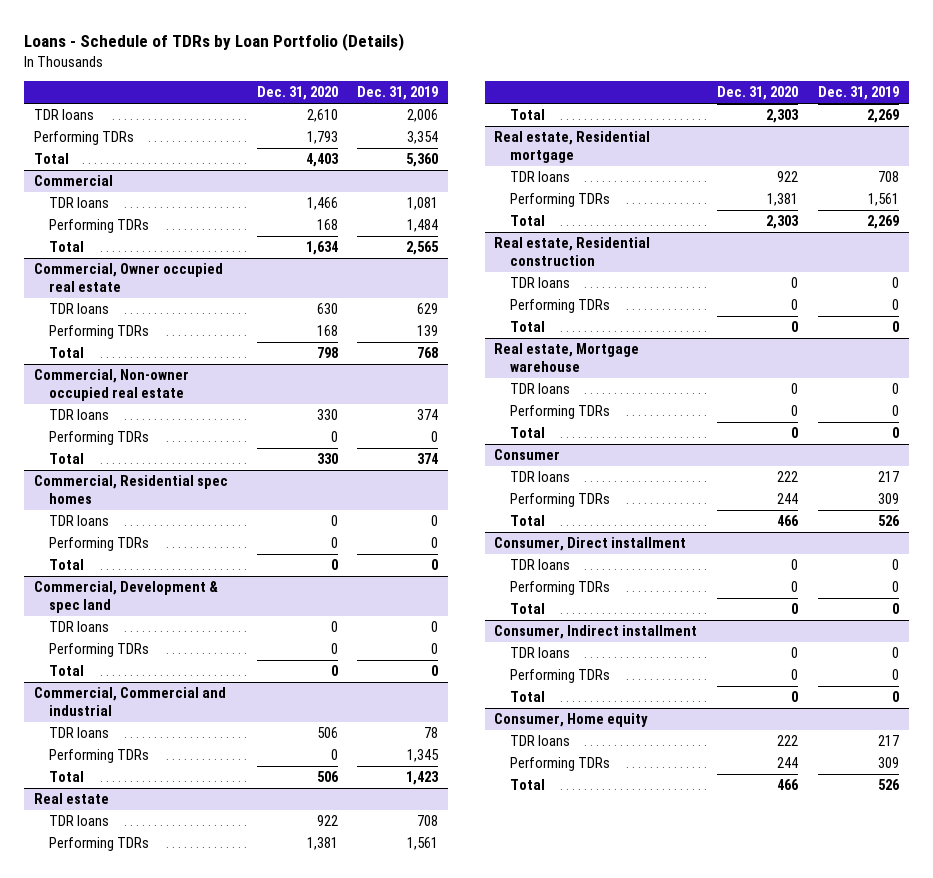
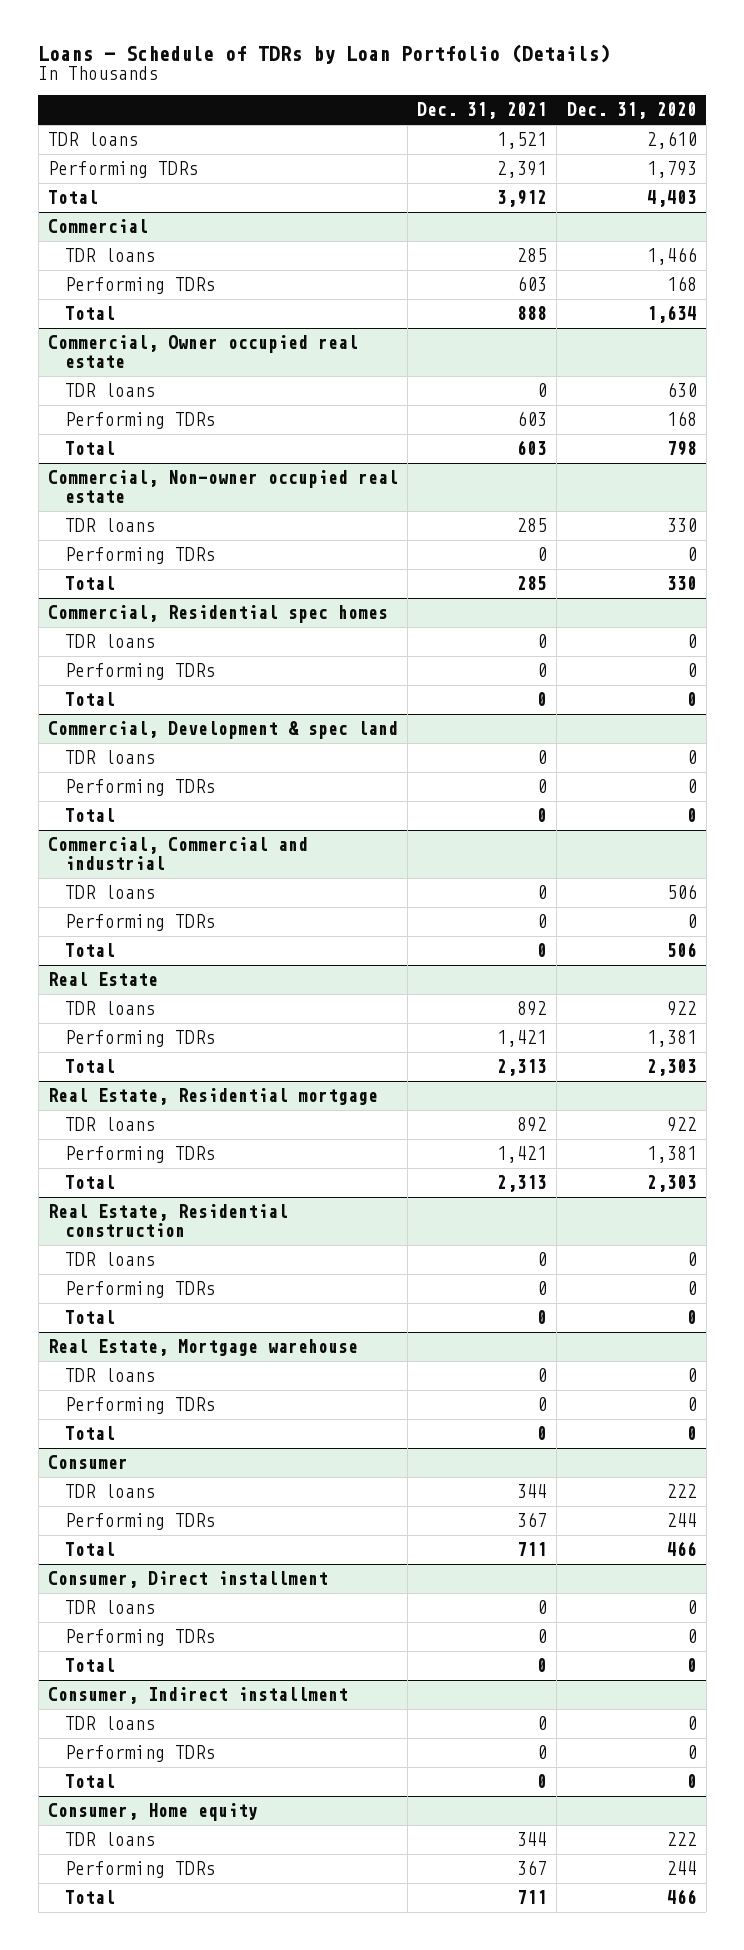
- | Dec. 31, 2020 | Dec. 31, 2019
+ | Dec. 31, 2021 | Dec. 31, 2020
- Real estate
+ Real Estate
- Real estate, Residential mortgage
+ Real Estate, Residential mortgage
- Real estate, Residential construction
+ Real Estate, Residential construction
- Real estate, Mortgage warehouse
+ Real Estate, Mortgage warehouse

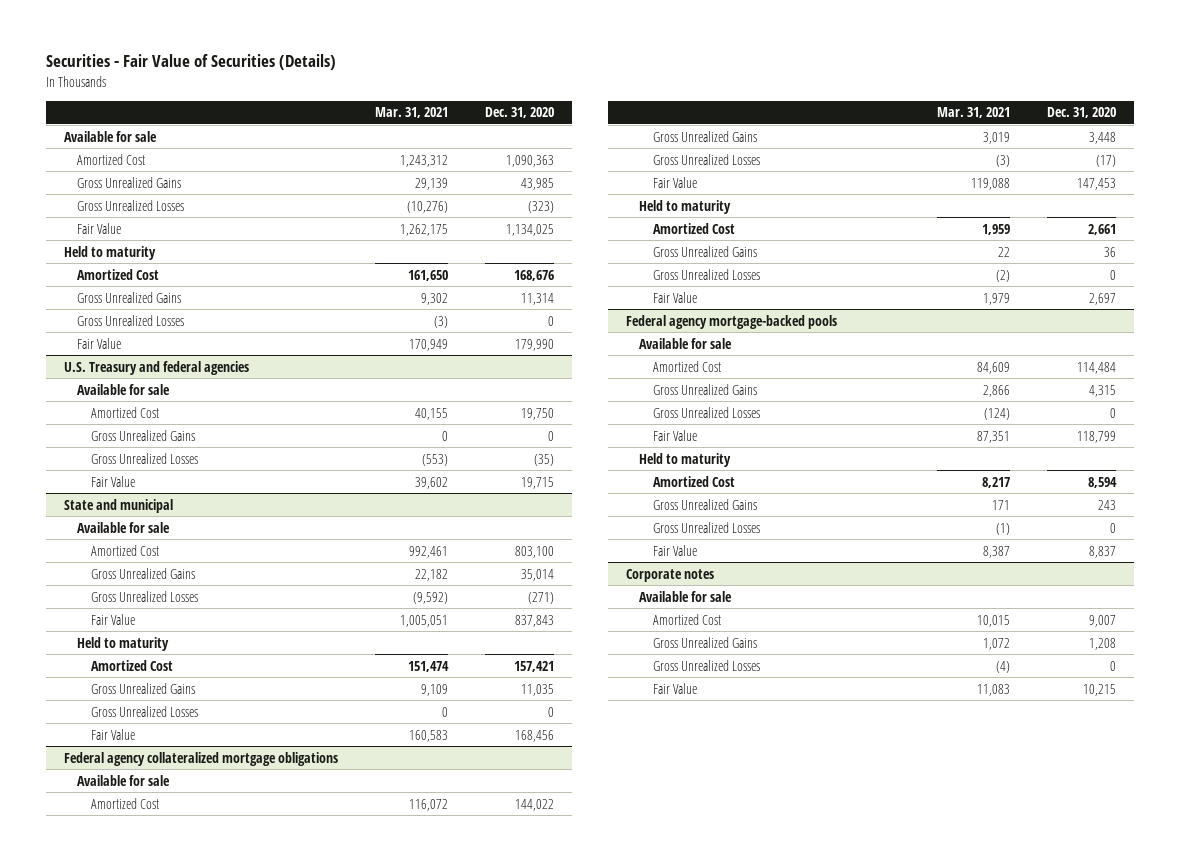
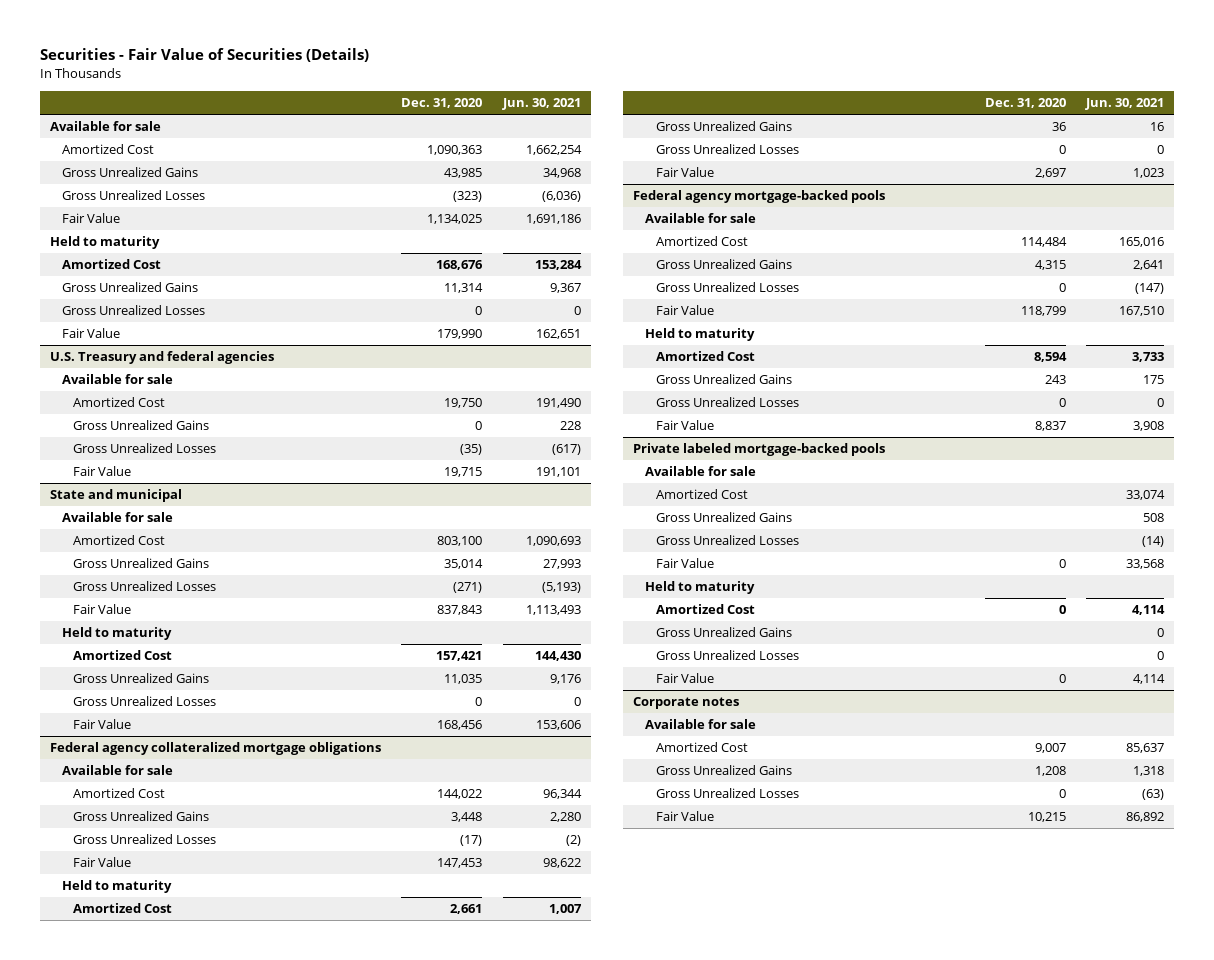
- | Mar. 31, 2021 | Dec. 31, 2020
+ | Dec. 31, 2020 | Jun. 30, 2021
+ Private labeled mortgage-backed pools
+ Available for sale
+ Amortized Cost | | 33,074
+ Gross Unrealized Gains | | 508
+ Gross Unrealized Losses | | (14)
+ Fair Value | 0 | 33,568
+ Held to maturity
+ Amortized Cost | 0 | 4,114
+ Gross Unrealized Gains | | 0
+ Gross Unrealized Losses | | 0
+ Fair Value | 0 | 4,114

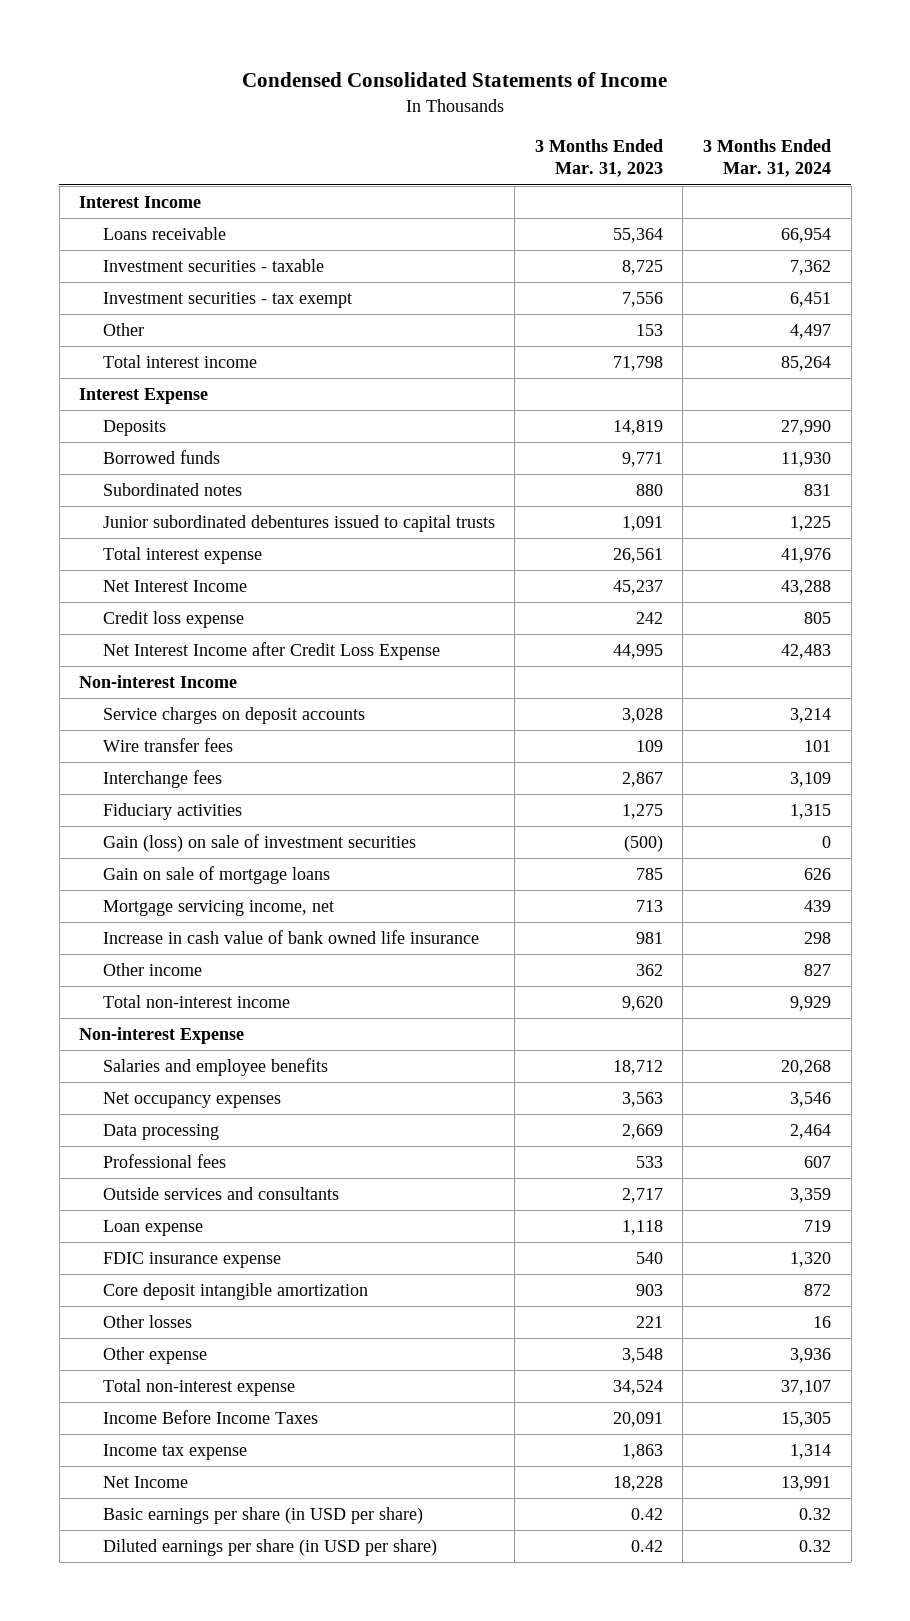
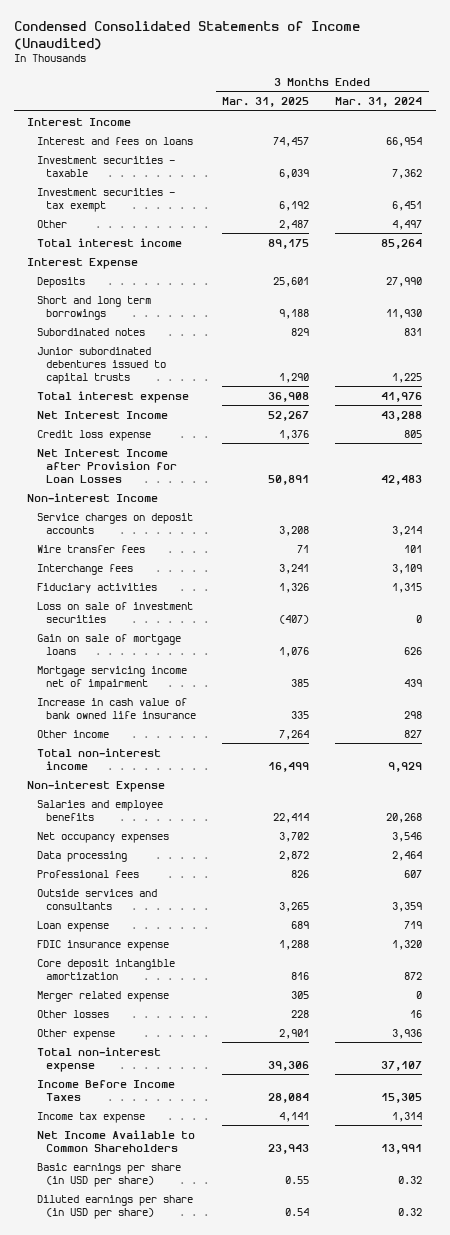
- Condensed Consolidated Statements of Income
+ Condensed Consolidated Statements of Income (Unaudited)
- | 3 Months Ended Mar. 31, 2023 | 3 Months Ended Mar. 31, 2024
+ | 3 Months Ended Mar. 31, 2025 | 3 Months Ended Mar. 31, 2024
- Loans receivable | 55,364 | 66,954
+ Interest and fees on loans | 74,457 | 66,954
- Borrowed funds | 9,771 | 11,930
+ Short and long term borrowings | 9,188 | 11,930
- Net Interest Income after Credit Loss Expense | 44,995 | 42,483
+ Net Interest Income after Provision for Loan Losses | 50,891 | 42,483
- Gain (loss) on sale of investment securities | (500) | 0
+ Loss on sale of investment securities | (407) | 0
- Mortgage servicing income, net | 713 | 439
+ Mortgage servicing income net of impairment | 385 | 439
+ Merger related expense | 305 | 0
- Net Income | 18,228 | 13,991
+ Net Income Available to Common Shareholders | 23,943 | 13,991

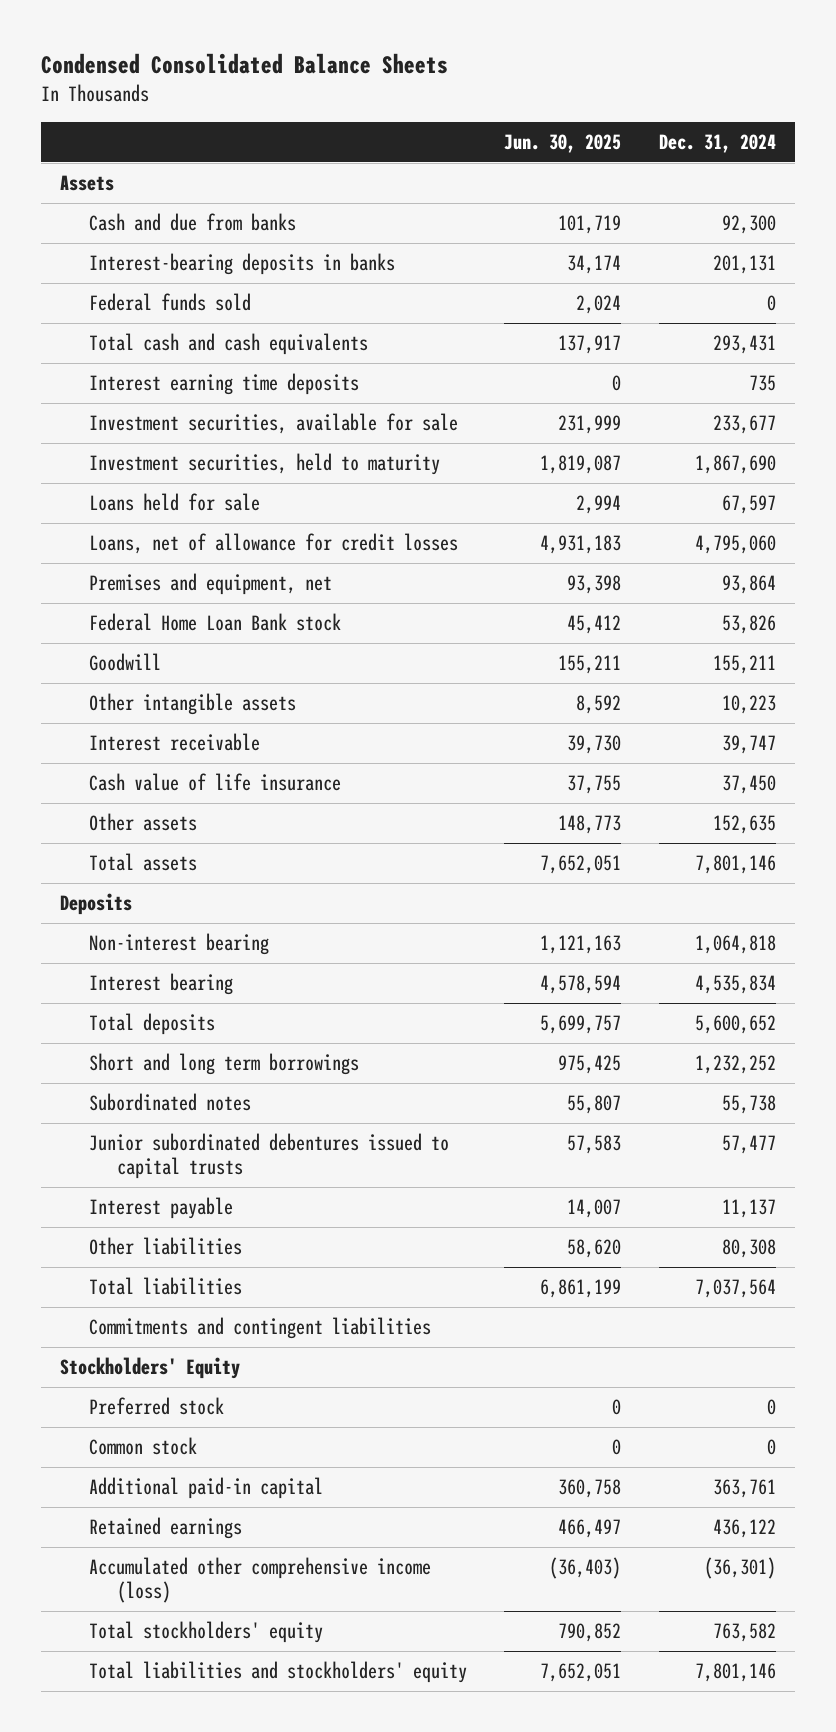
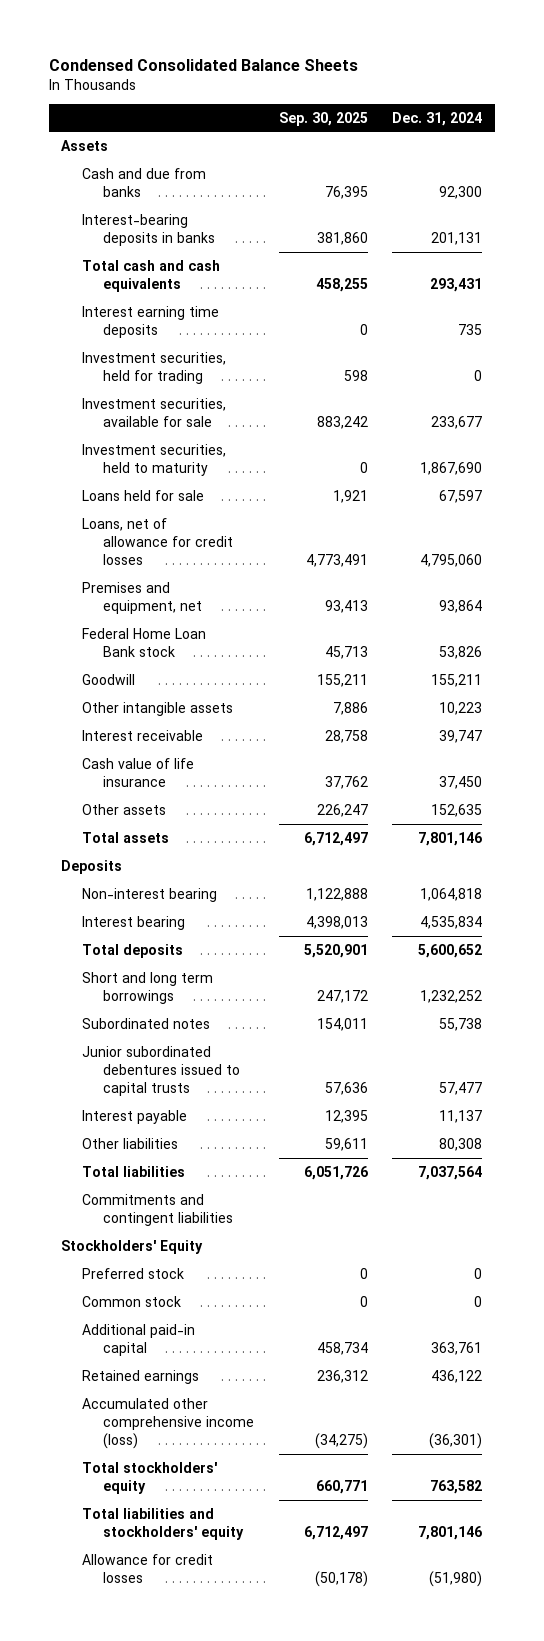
- | Jun. 30, 2025 | Dec. 31, 2024
+ | Sep. 30, 2025 | Dec. 31, 2024
- Federal funds sold | 2,024 | 0
+ Investment securities, held for trading | 598 | 0
+ Allowance for credit losses | (50,178) | (51,980)

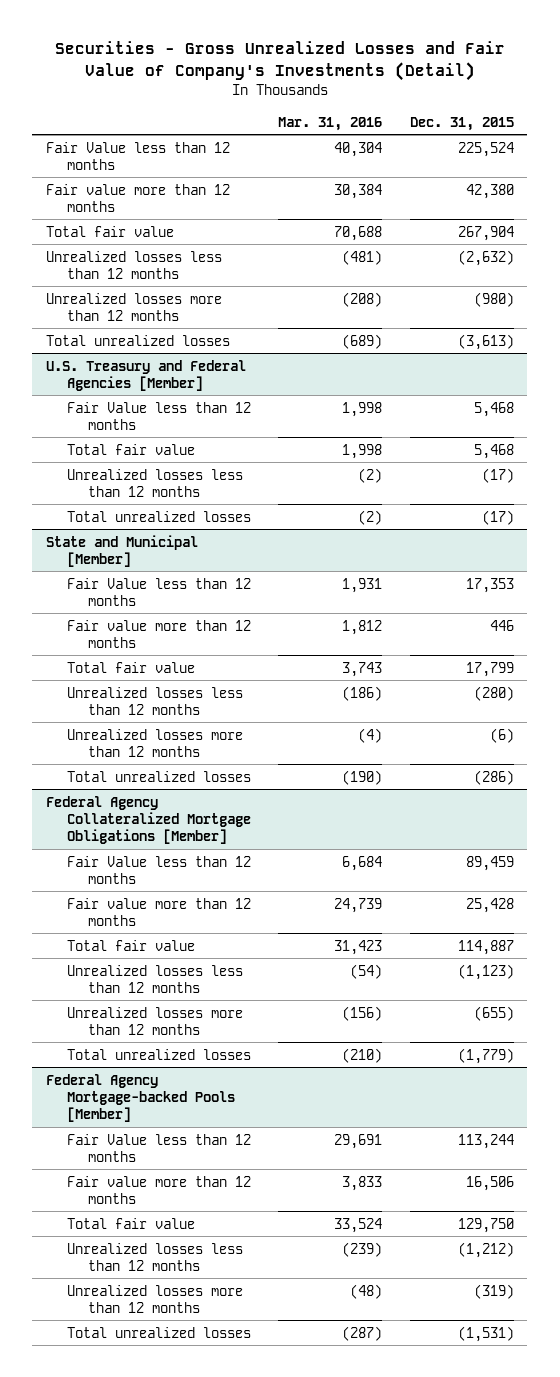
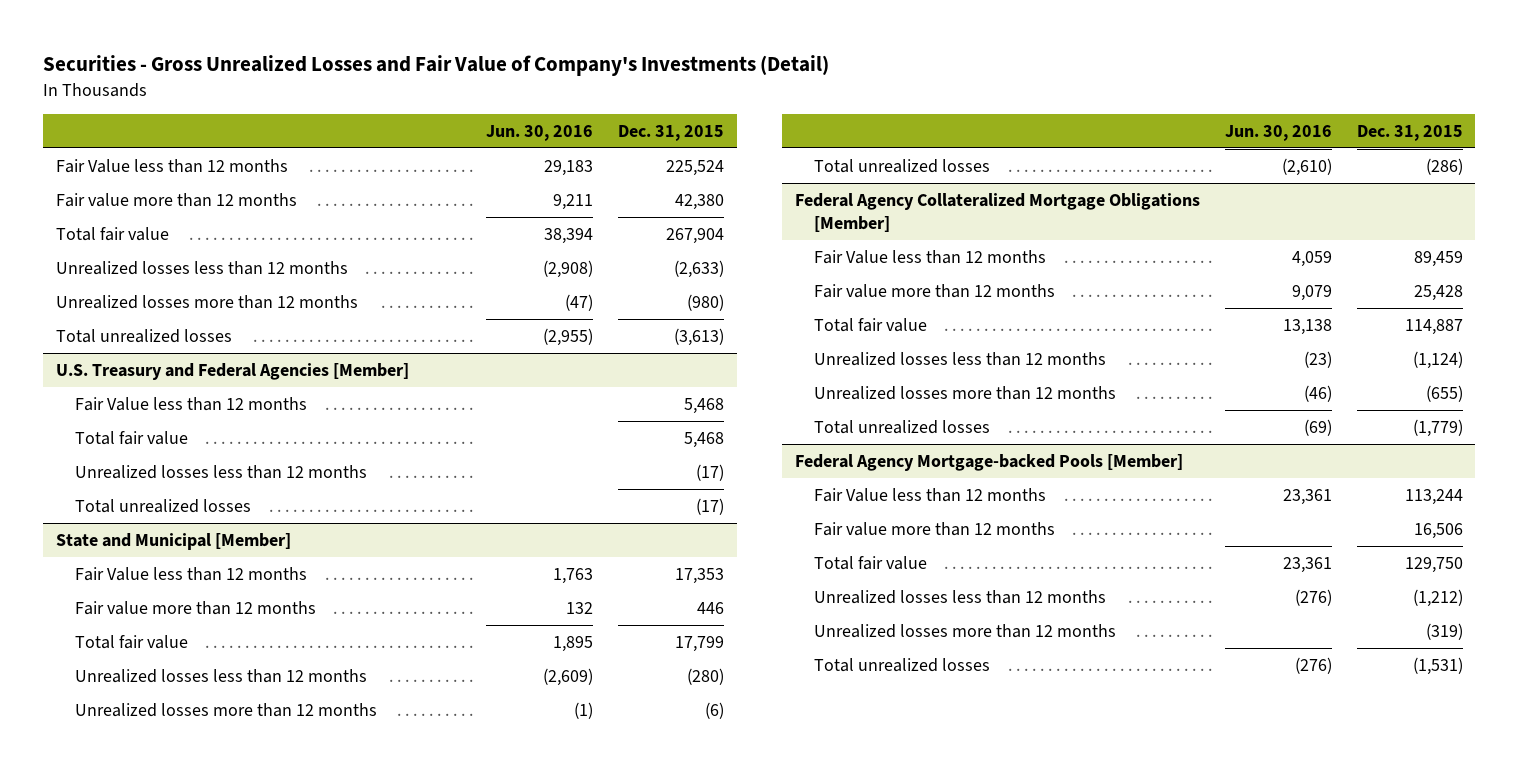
- | Mar. 31, 2016 | Dec. 31, 2015
+ | Jun. 30, 2016 | Dec. 31, 2015
- Unrealized losses less than 12 months | (481) | (2,632)
+ Unrealized losses less than 12 months | (2,908) | (2,633)
@ Federal Agency Collateralized Mortgage Obligations [Member]
- Unrealized losses less than 12 months | (54) | (1,123)
+ Unrealized losses less than 12 months | (23) | (1,124)

